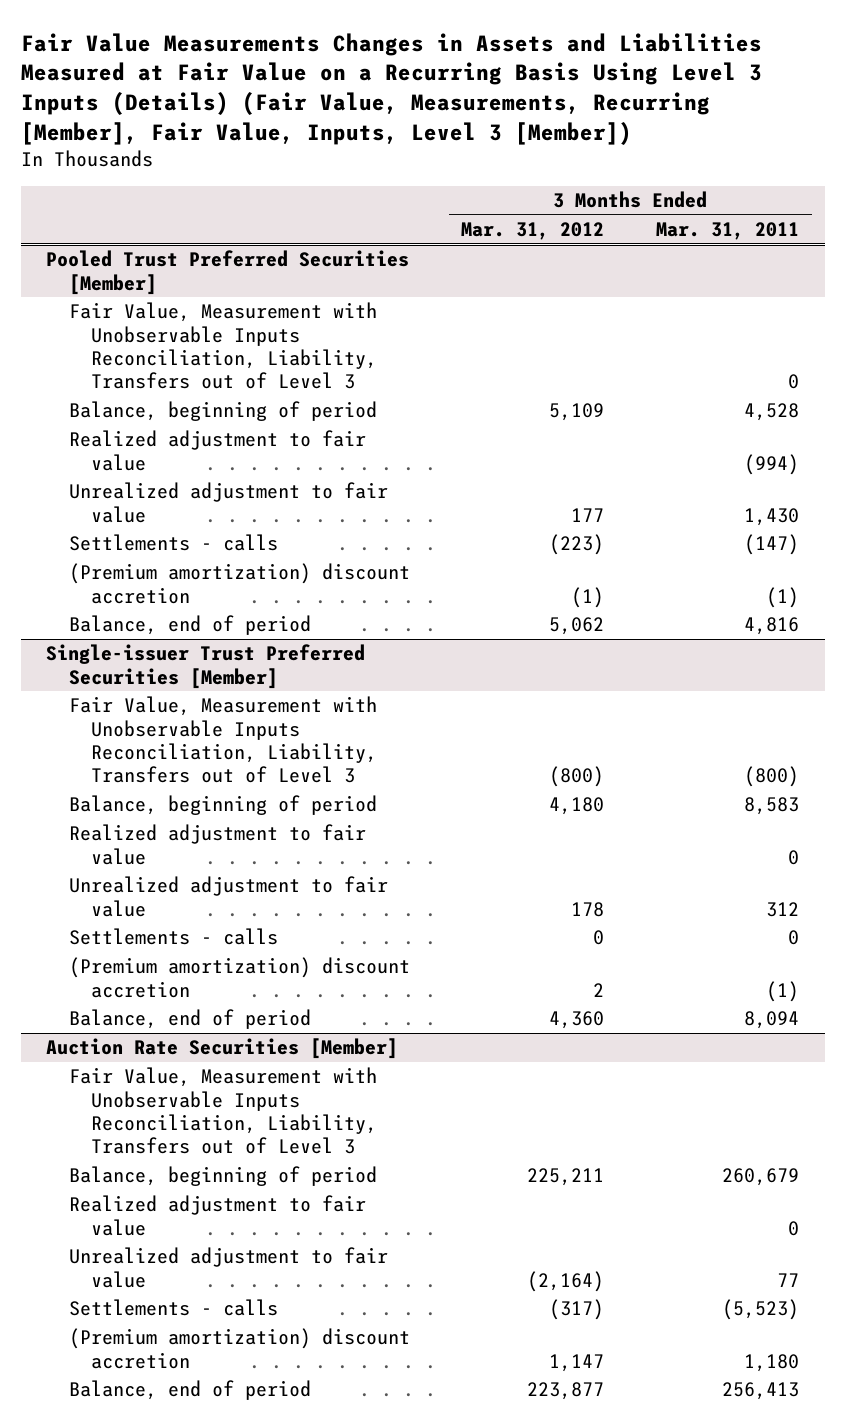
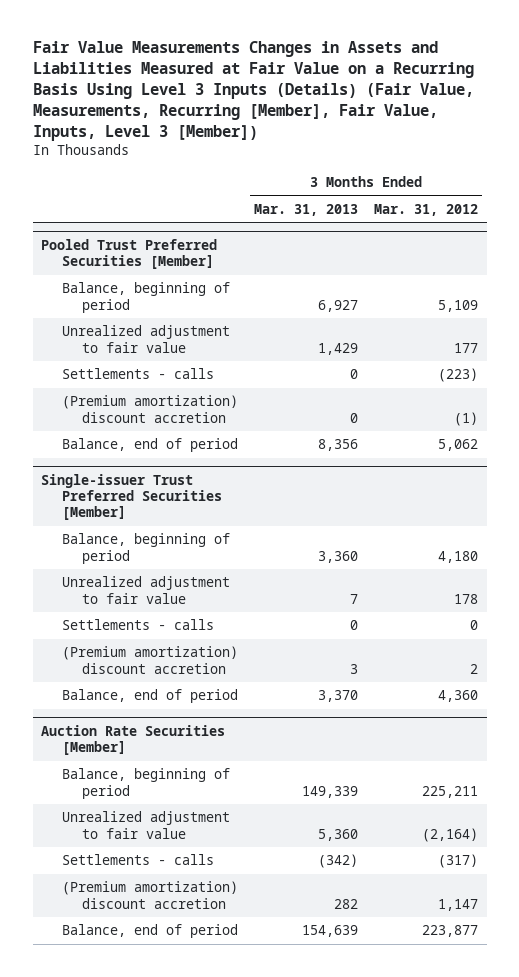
- | 3 Months Ended Mar. 31, 2012 | 3 Months Ended Mar. 31, 2011
+ | 3 Months Ended Mar. 31, 2013 | 3 Months Ended Mar. 31, 2012
@ Pooled Trust Preferred Securities [Member]
- Fair Value, Measurement with Unobservable Inputs Reconciliation, Liability, Transfers out of Level 3 | | 0
- Realized adjustment to fair value | | (994)
@ Single-issuer Trust Preferred Securities [Member]
- Fair Value, Measurement with Unobservable Inputs Reconciliation, Liability, Transfers out of Level 3 | (800) | (800)
- Realized adjustment to fair value | | 0
@ Auction Rate Securities [Member]
- Fair Value, Measurement with Unobservable Inputs Reconciliation, Liability, Transfers out of Level 3
- Realized adjustment to fair value | | 0

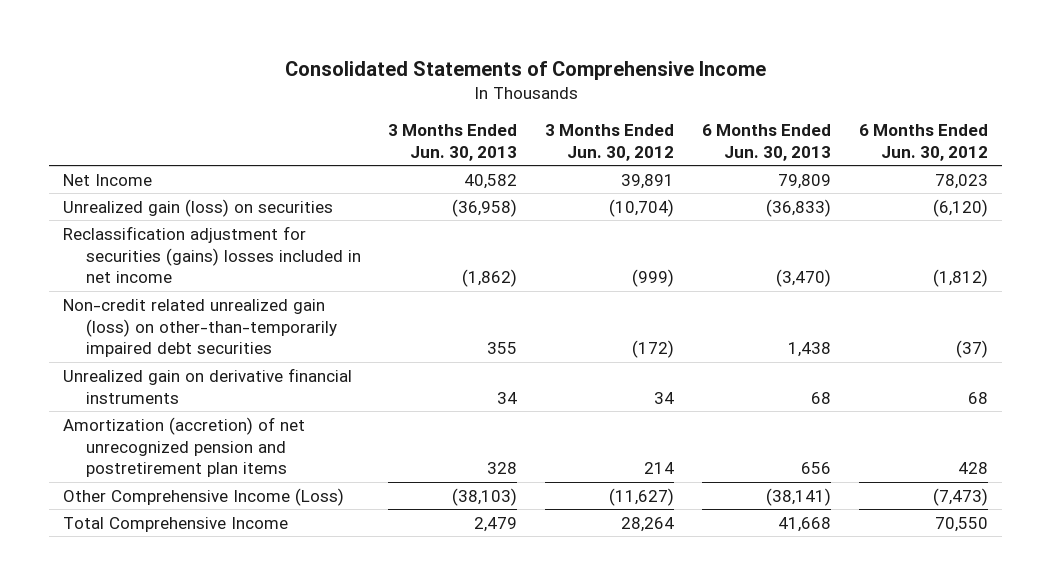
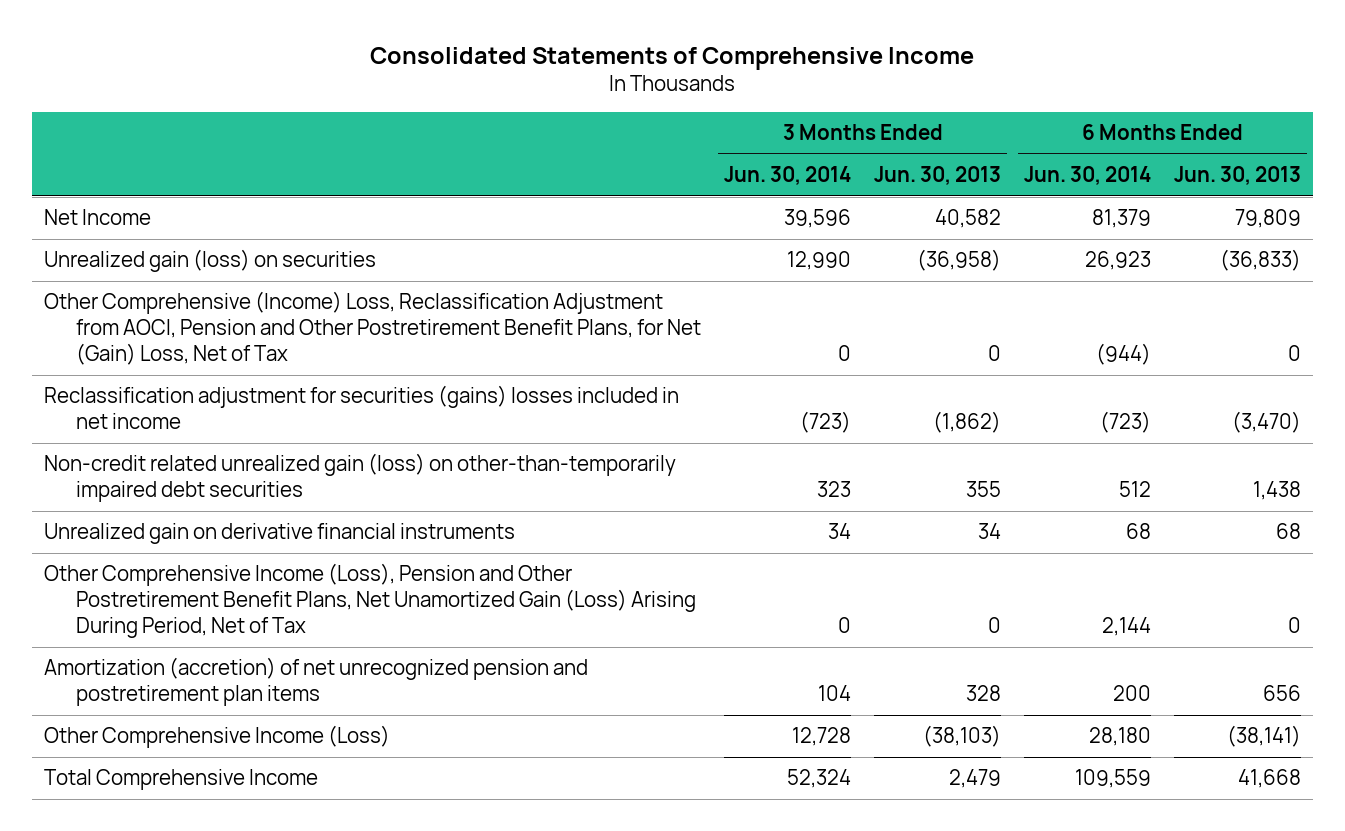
- | 3 Months Ended Jun. 30, 2013 | 3 Months Ended Jun. 30, 2012 | 6 Months Ended Jun. 30, 2013 | 6 Months Ended Jun. 30, 2012
+ | 3 Months Ended Jun. 30, 2014 | 3 Months Ended Jun. 30, 2013 | 6 Months Ended Jun. 30, 2014 | 6 Months Ended Jun. 30, 2013
+ Other Comprehensive (Income) Loss, Reclassification Adjustment from AOCI, Pension and Other Postretirement Benefit Plans, for Net (Gain) Loss, Net of Tax | 0 | 0 | (944) | 0
+ Other Comprehensive Income (Loss), Pension and Other Postretirement Benefit Plans, Net Unamortized Gain (Loss) Arising During Period, Net of Tax | 0 | 0 | 2,144 | 0

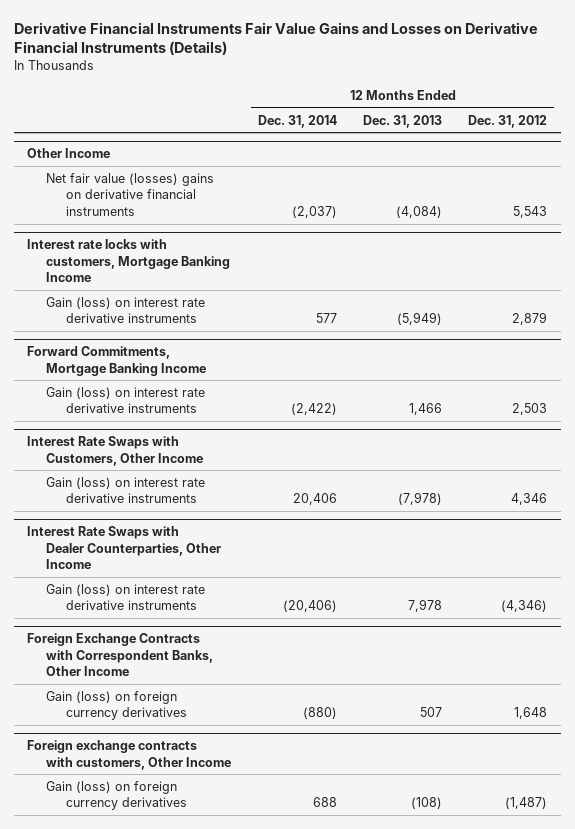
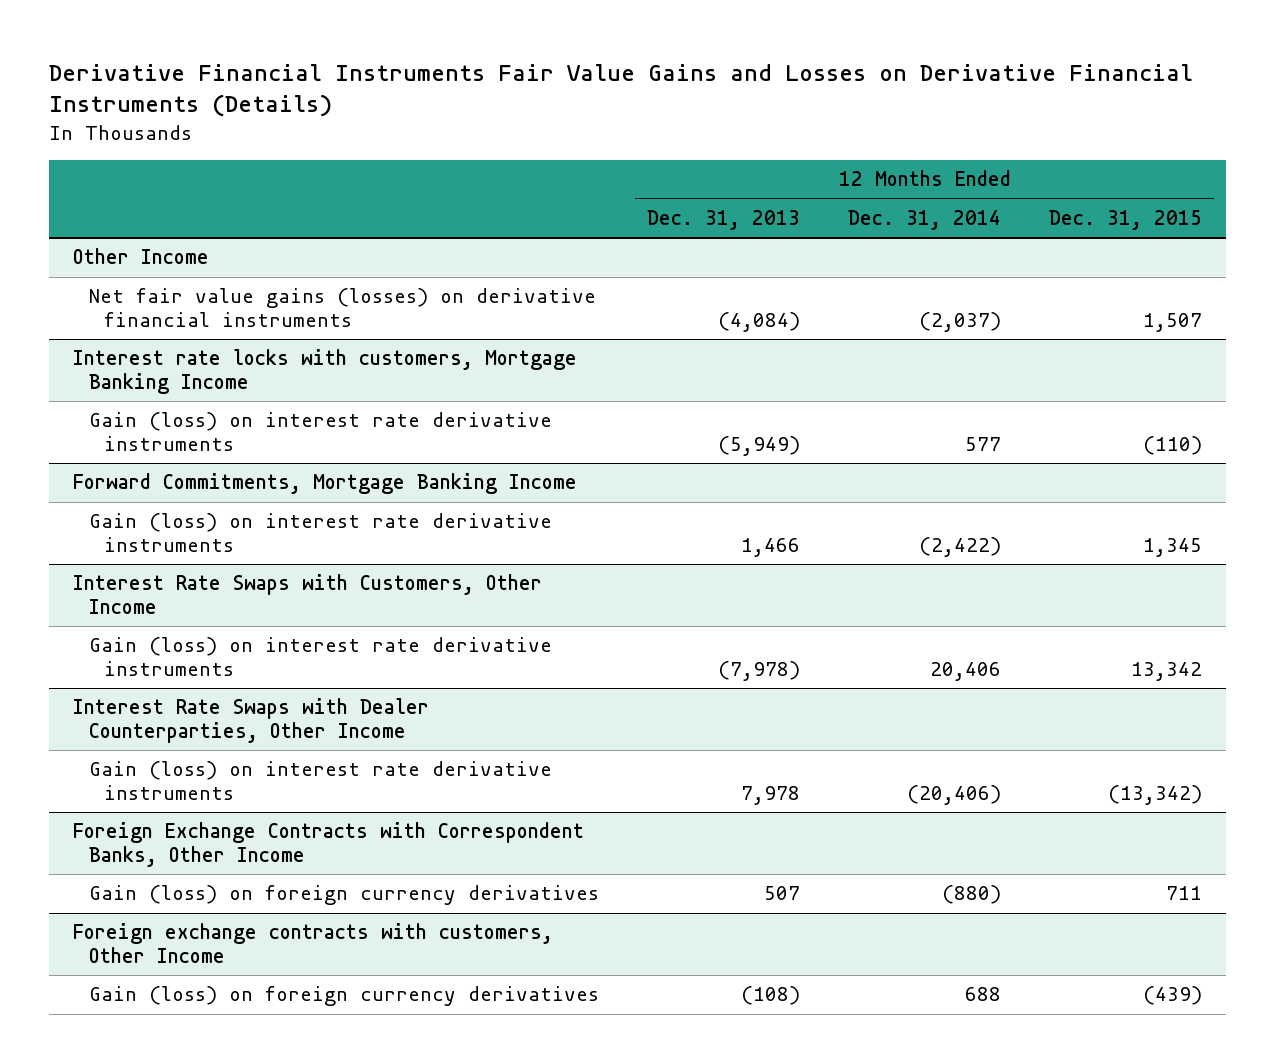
- | 12 Months Ended Dec. 31, 2014 | 12 Months Ended Dec. 31, 2013 | 12 Months Ended Dec. 31, 2012
+ | 12 Months Ended Dec. 31, 2013 | 12 Months Ended Dec. 31, 2014 | 12 Months Ended Dec. 31, 2015
@ Other Income
- Net fair value (losses) gains on derivative financial instruments | (2,037) | (4,084) | 5,543
+ Net fair value gains (losses) on derivative financial instruments | (4,084) | (2,037) | 1,507

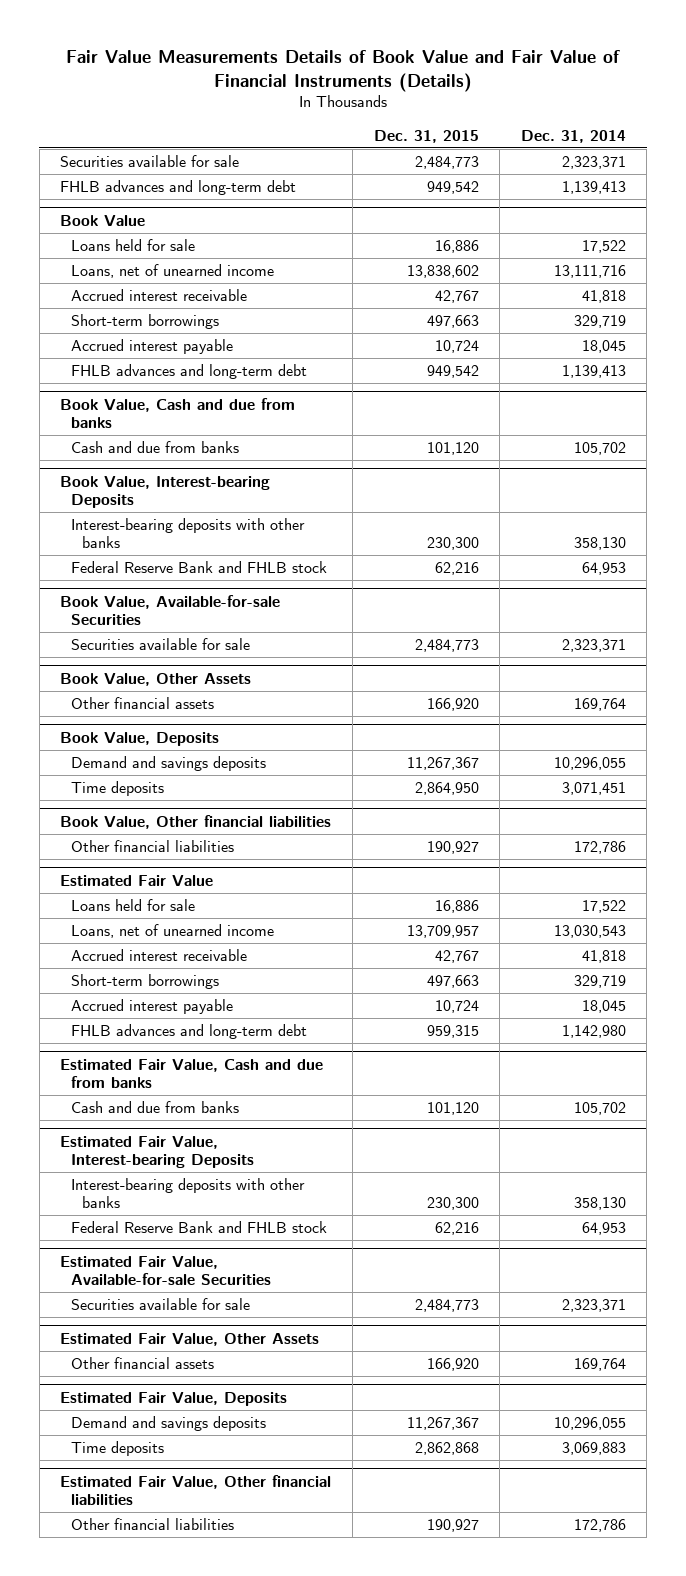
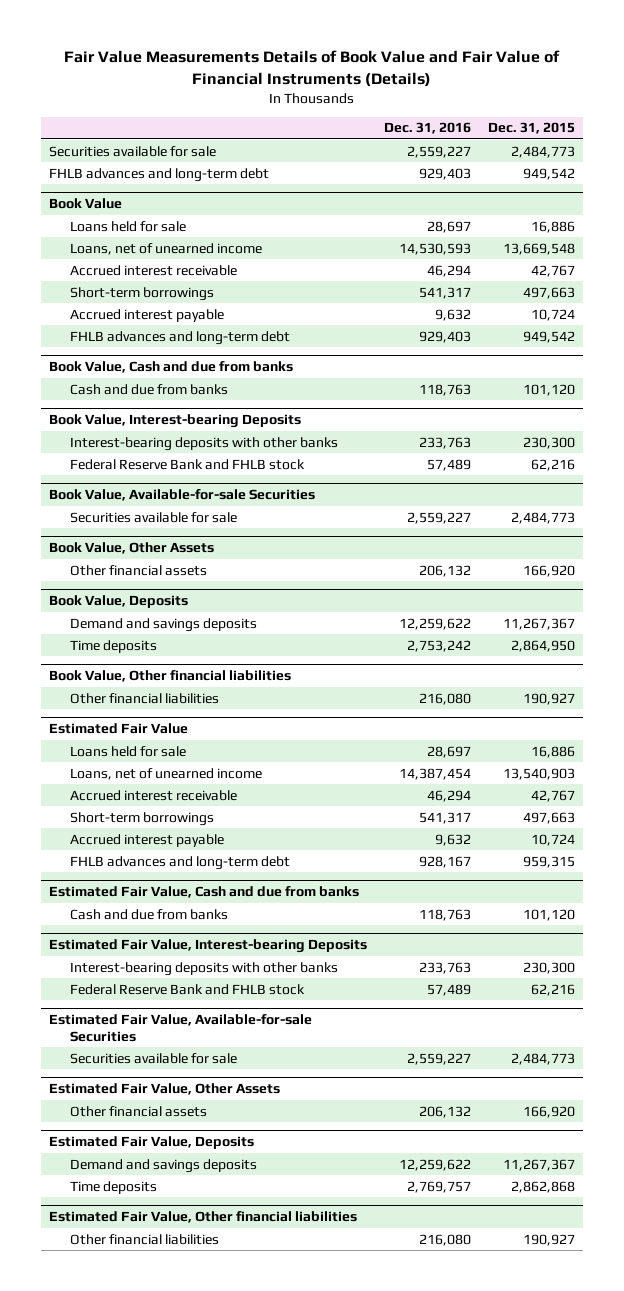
- | Dec. 31, 2015 | Dec. 31, 2014
+ | Dec. 31, 2016 | Dec. 31, 2015
@ Book Value
- Loans, net of unearned income | 13,838,602 | 13,111,716
+ Loans, net of unearned income | 14,530,593 | 13,669,548
@ Estimated Fair Value
- Loans, net of unearned income | 13,709,957 | 13,030,543
+ Loans, net of unearned income | 14,387,454 | 13,540,903

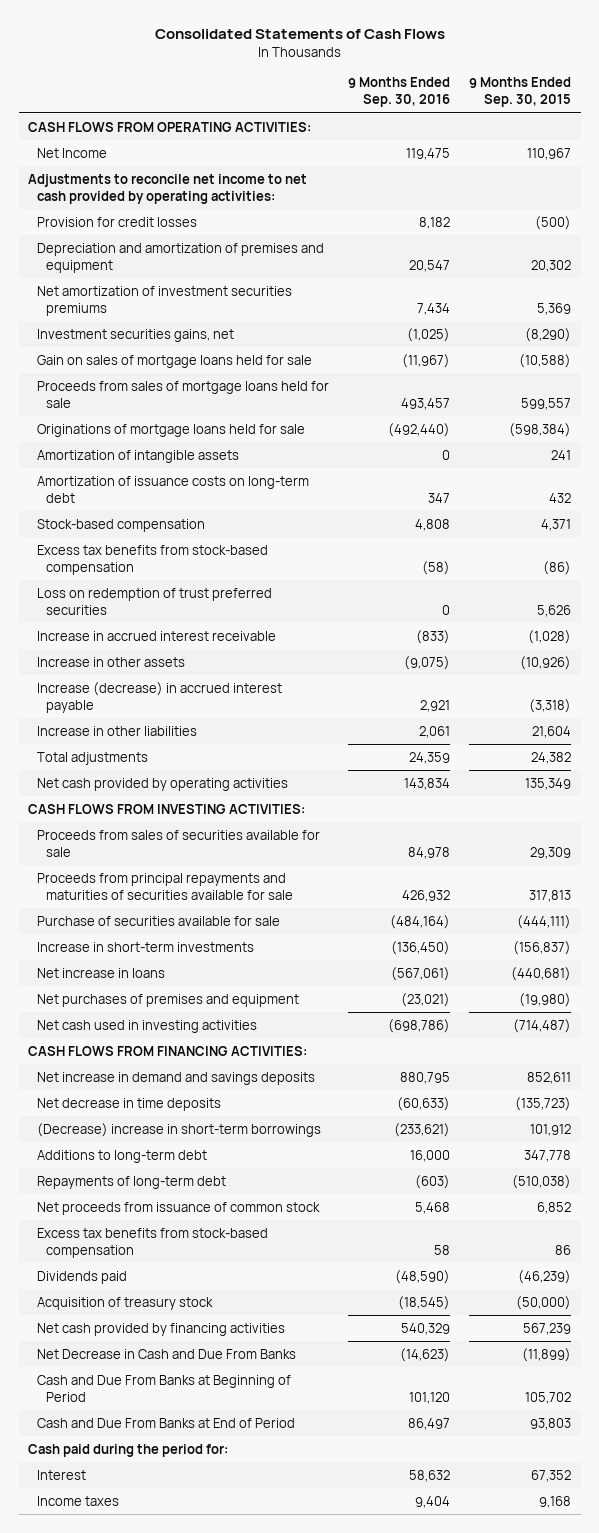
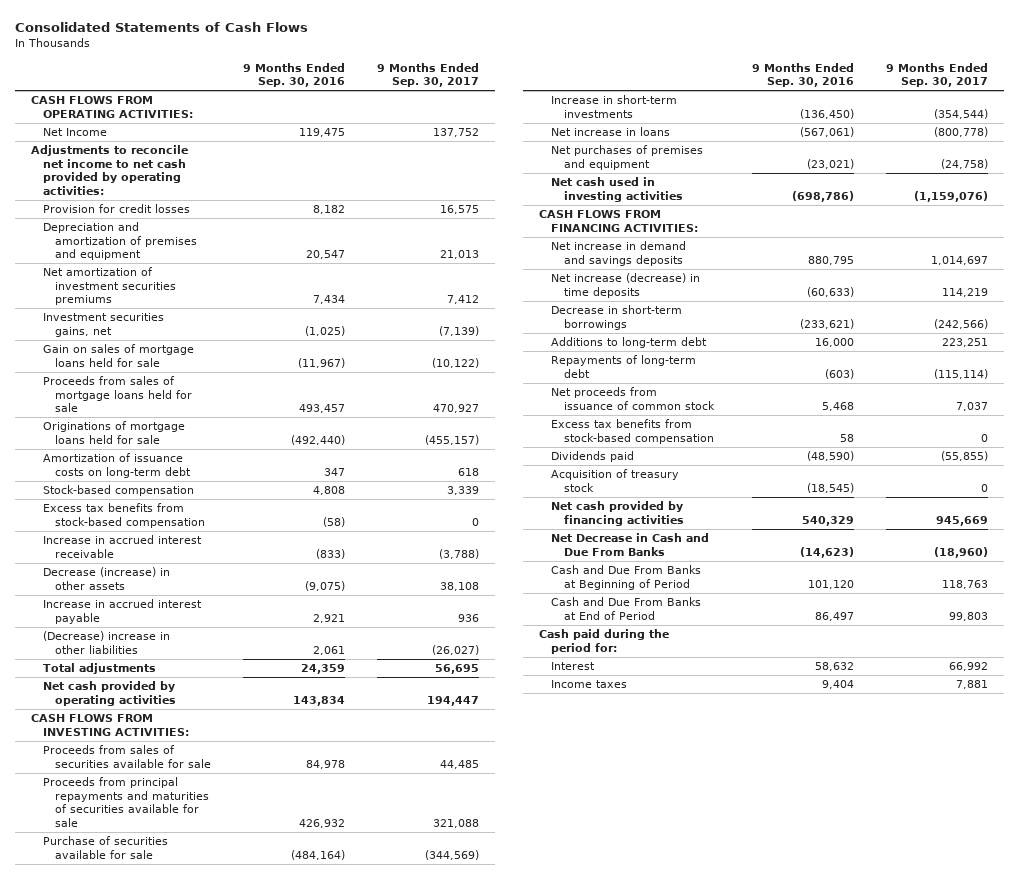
- | 9 Months Ended Sep. 30, 2016 | 9 Months Ended Sep. 30, 2015
+ | 9 Months Ended Sep. 30, 2016 | 9 Months Ended Sep. 30, 2017
- Amortization of intangible assets | 0 | 241
- Loss on redemption of trust preferred securities | 0 | 5,626
- Increase in other assets | (9,075) | (10,926)
- Increase (decrease) in accrued interest payable | 2,921 | (3,318)
- Increase in other liabilities | 2,061 | 21,604
+ Decrease (increase) in other assets | (9,075) | 38,108
+ Increase in accrued interest payable | 2,921 | 936
+ (Decrease) increase in other liabilities | 2,061 | (26,027)
- Net decrease in time deposits | (60,633) | (135,723)
- (Decrease) increase in short-term borrowings | (233,621) | 101,912
+ Net increase (decrease) in time deposits | (60,633) | 114,219
+ Decrease in short-term borrowings | (233,621) | (242,566)

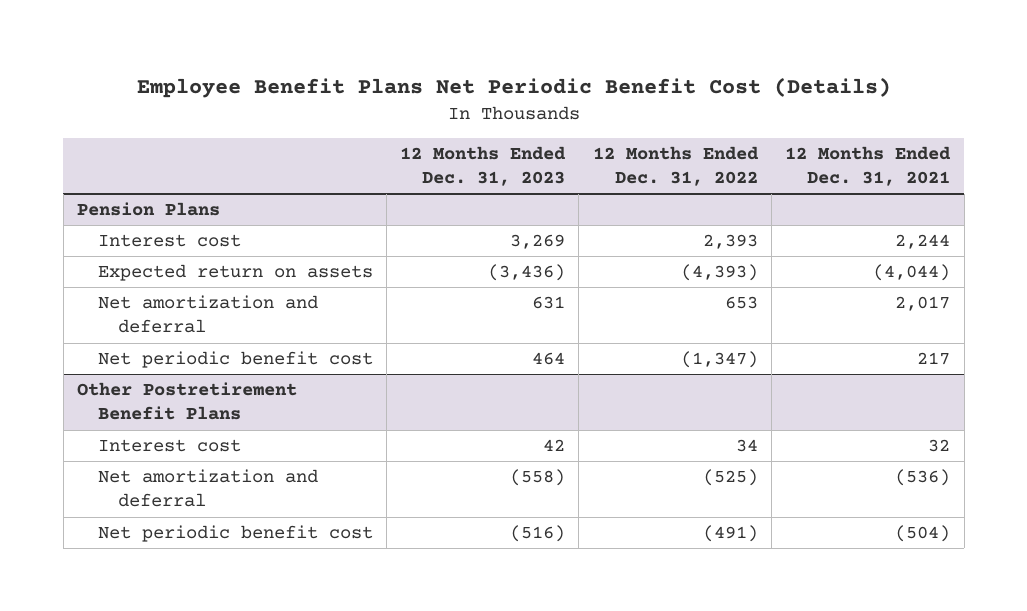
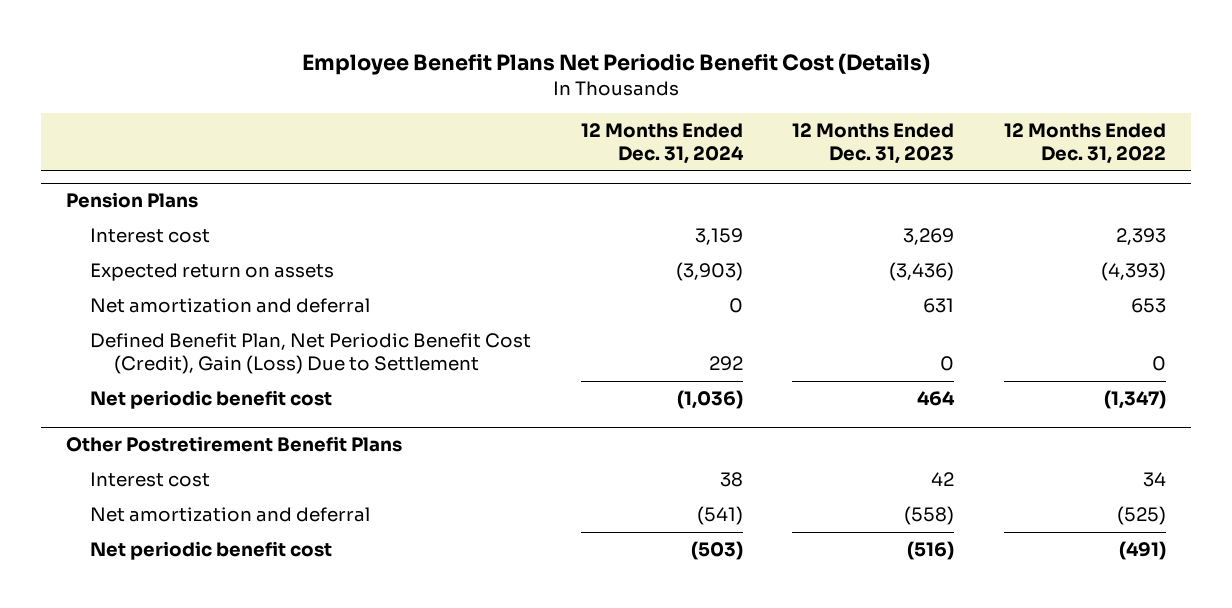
- | 12 Months Ended Dec. 31, 2023 | 12 Months Ended Dec. 31, 2022 | 12 Months Ended Dec. 31, 2021
+ | 12 Months Ended Dec. 31, 2024 | 12 Months Ended Dec. 31, 2023 | 12 Months Ended Dec. 31, 2022
@ Pension Plans
+ Defined Benefit Plan, Net Periodic Benefit Cost (Credit), Gain (Loss) Due to Settlement | 292 | 0 | 0

